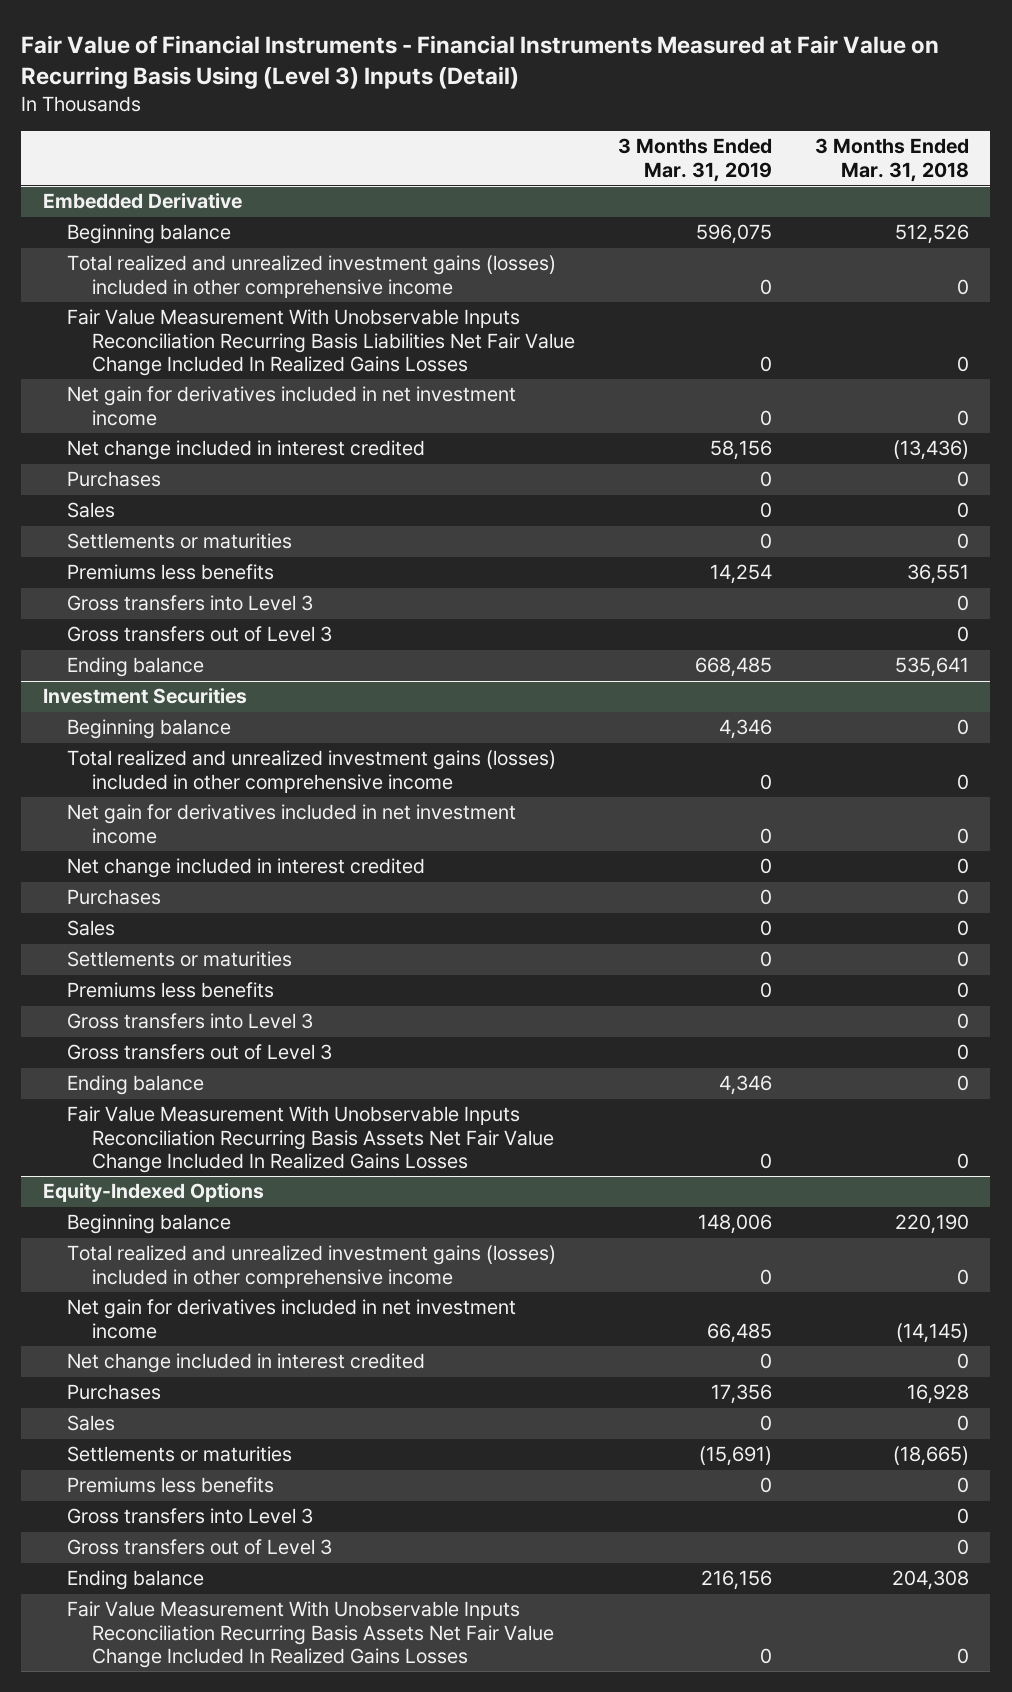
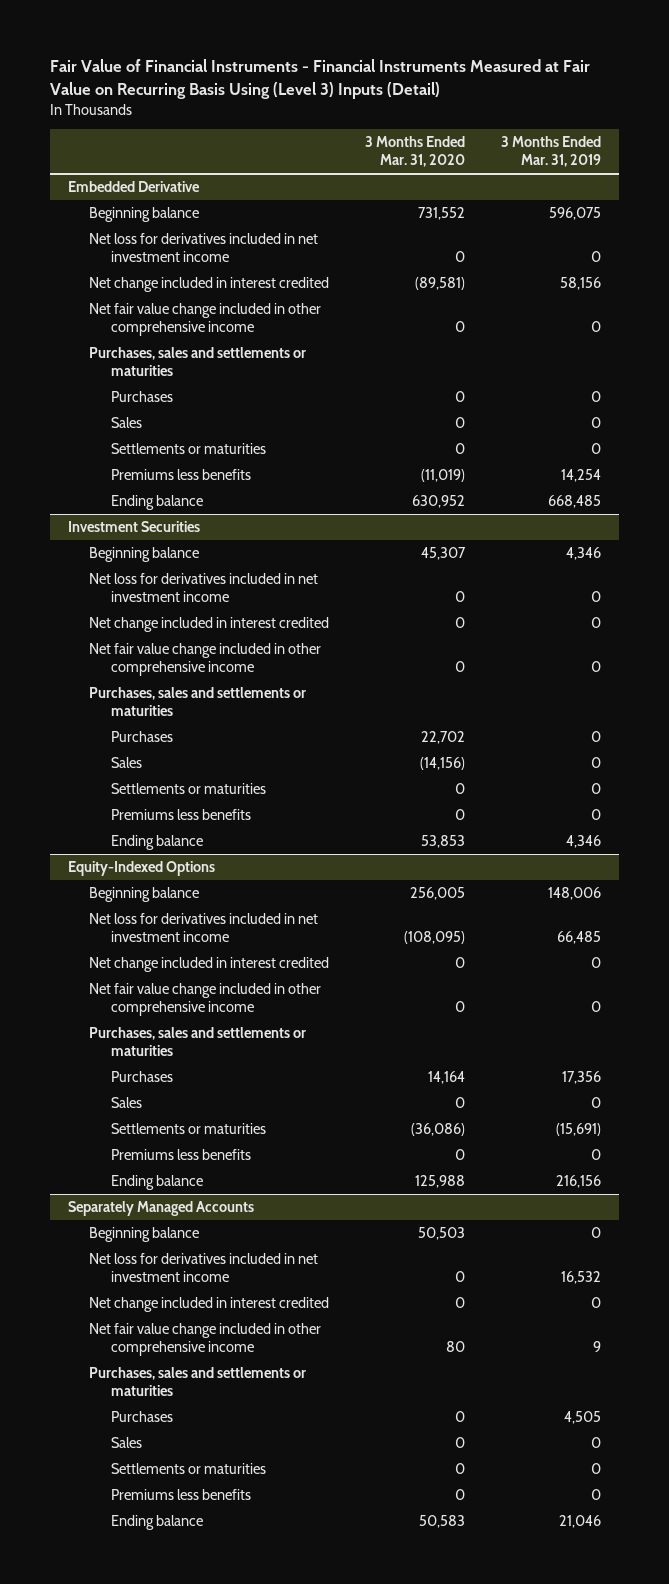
- | 3 Months Ended Mar. 31, 2019 | 3 Months Ended Mar. 31, 2018
+ | 3 Months Ended Mar. 31, 2020 | 3 Months Ended Mar. 31, 2019
@ Embedded Derivative
- Total realized and unrealized investment gains (losses) included in other comprehensive income | 0 | 0
- Fair Value Measurement With Unobservable Inputs Reconciliation Recurring Basis Liabilities Net Fair Value Change Included In Realized Gains Losses | 0 | 0
- Net gain for derivatives included in net investment income | 0 | 0
+ Net loss for derivatives included in net investment income | 0 | 0
+ Net fair value change included in other comprehensive income | 0 | 0
+ Purchases, sales and settlements or maturities
- Gross transfers into Level 3 | | 0
- Gross transfers out of Level 3 | | 0
@ Investment Securities
- Total realized and unrealized investment gains (losses) included in other comprehensive income | 0 | 0
- Net gain for derivatives included in net investment income | 0 | 0
+ Net loss for derivatives included in net investment income | 0 | 0
+ Net fair value change included in other comprehensive income | 0 | 0
+ Purchases, sales and settlements or maturities
- Gross transfers into Level 3 | | 0
- Gross transfers out of Level 3 | | 0
- Fair Value Measurement With Unobservable Inputs Reconciliation Recurring Basis Assets Net Fair Value Change Included In Realized Gains Losses | 0 | 0
@ Equity-Indexed Options
- Total realized and unrealized investment gains (losses) included in other comprehensive income | 0 | 0
- Net gain for derivatives included in net investment income | 66,485 | (14,145)
+ Net loss for derivatives included in net investment income | (108,095) | 66,485
+ Net fair value change included in other comprehensive income | 0 | 0
+ Purchases, sales and settlements or maturities
- Gross transfers into Level 3 | | 0
- Gross transfers out of Level 3 | | 0
- Fair Value Measurement With Unobservable Inputs Reconciliation Recurring Basis Assets Net Fair Value Change Included In Realized Gains Losses | 0 | 0
+ Separately Managed Accounts
+ Beginning balance | 50,503 | 0
+ Net loss for derivatives included in net investment income | 0 | 16,532
+ Net change included in interest credited | 0 | 0
+ Net fair value change included in other comprehensive income | 80 | 9
+ Purchases, sales and settlements or maturities
+ Purchases | 0 | 4,505
+ Sales | 0 | 0
+ Settlements or maturities | 0 | 0
+ Premiums less benefits | 0 | 0
+ Ending balance | 50,583 | 21,046

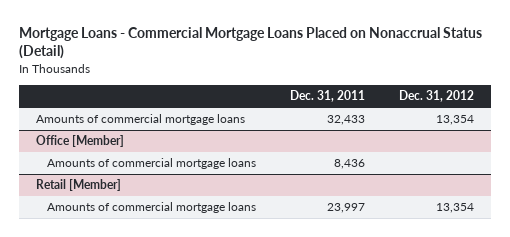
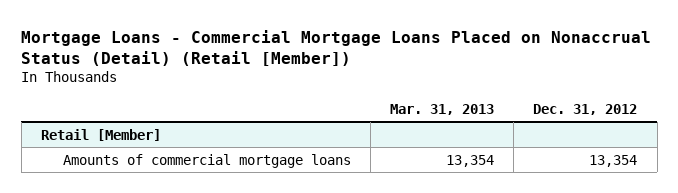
- Mortgage Loans - Commercial Mortgage Loans Placed on Nonaccrual Status (Detail)
+ Mortgage Loans - Commercial Mortgage Loans Placed on Nonaccrual Status (Detail) (Retail [Member])
- | Dec. 31, 2011 | Dec. 31, 2012
+ | Mar. 31, 2013 | Dec. 31, 2012
- Amounts of commercial mortgage loans | 32,433 | 13,354
- Office [Member]
- Amounts of commercial mortgage loans | 8,436 |

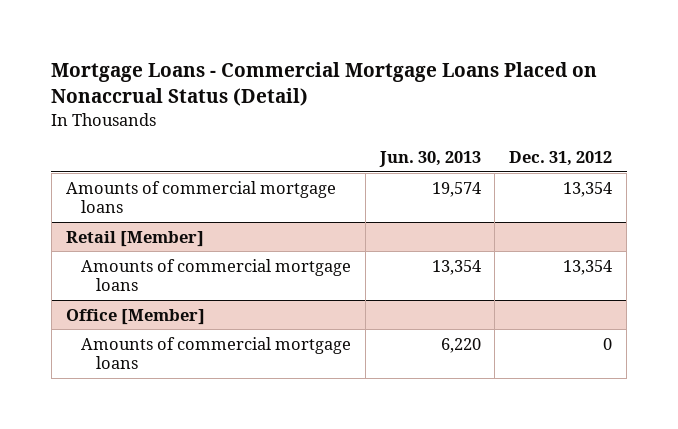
- Mortgage Loans - Commercial Mortgage Loans Placed on Nonaccrual Status (Detail) (Retail [Member])
+ Mortgage Loans - Commercial Mortgage Loans Placed on Nonaccrual Status (Detail)
- | Mar. 31, 2013 | Dec. 31, 2012
+ | Jun. 30, 2013 | Dec. 31, 2012
+ Amounts of commercial mortgage loans | 19,574 | 13,354
+ Office [Member]
+ Amounts of commercial mortgage loans | 6,220 | 0

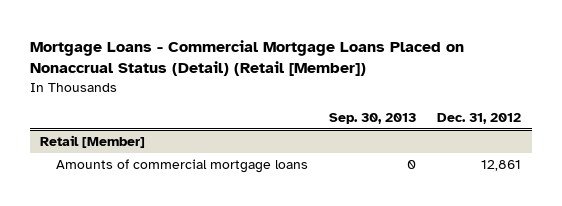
- Mortgage Loans - Commercial Mortgage Loans Placed on Nonaccrual Status (Detail)
+ Mortgage Loans - Commercial Mortgage Loans Placed on Nonaccrual Status (Detail) (Retail [Member])
- | Jun. 30, 2013 | Dec. 31, 2012
+ | Sep. 30, 2013 | Dec. 31, 2012
- Amounts of commercial mortgage loans | 19,574 | 13,354
@ Retail [Member]
- Amounts of commercial mortgage loans | 13,354 | 13,354
- Office [Member]
- Amounts of commercial mortgage loans | 6,220 | 0
@ Retail [Member]
+ Amounts of commercial mortgage loans | 0 | 12,861

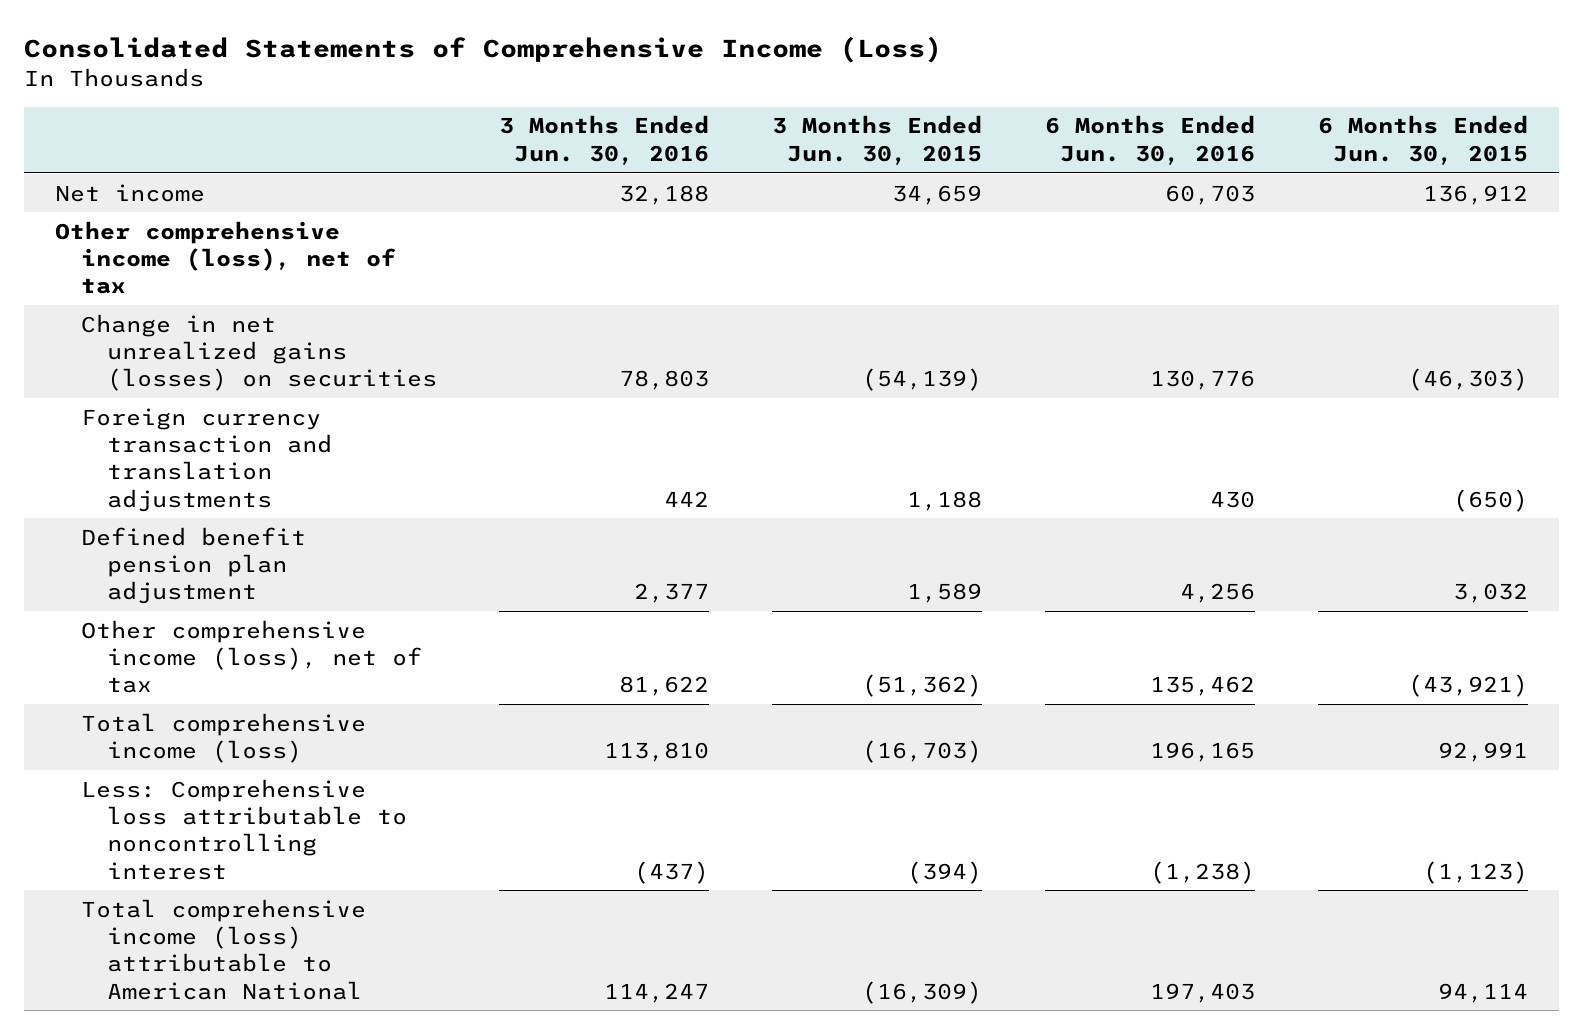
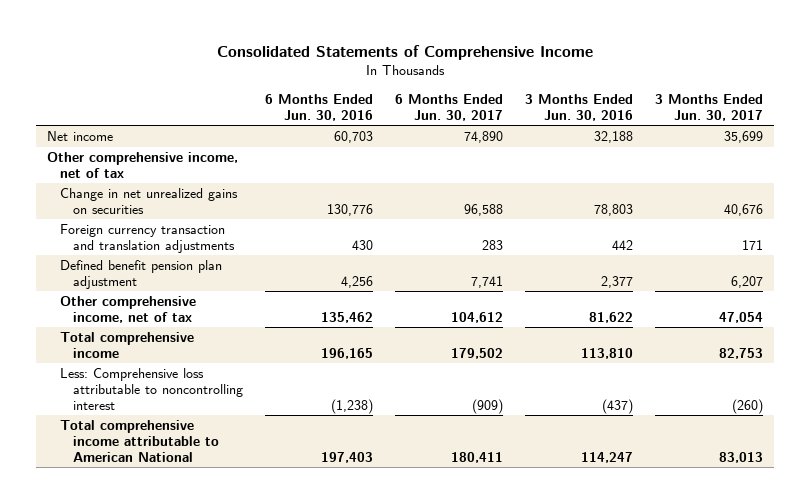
- Consolidated Statements of Comprehensive Income (Loss)
+ Consolidated Statements of Comprehensive Income
- | 3 Months Ended Jun. 30, 2016 | 3 Months Ended Jun. 30, 2015 | 6 Months Ended Jun. 30, 2016 | 6 Months Ended Jun. 30, 2015
+ | 6 Months Ended Jun. 30, 2016 | 6 Months Ended Jun. 30, 2017 | 3 Months Ended Jun. 30, 2016 | 3 Months Ended Jun. 30, 2017
- Other comprehensive income (loss), net of tax
- Change in net unrealized gains (losses) on securities | 78,803 | (54,139) | 130,776 | (46,303)
+ Other comprehensive income, net of tax
+ Change in net unrealized gains on securities | 130,776 | 96,588 | 78,803 | 40,676
- Other comprehensive income (loss), net of tax | 81,622 | (51,362) | 135,462 | (43,921)
- Total comprehensive income (loss) | 113,810 | (16,703) | 196,165 | 92,991
+ Other comprehensive income, net of tax | 135,462 | 104,612 | 81,622 | 47,054
+ Total comprehensive income | 196,165 | 179,502 | 113,810 | 82,753
- Total comprehensive income (loss) attributable to American National | 114,247 | (16,309) | 197,403 | 94,114
+ Total comprehensive income attributable to American National | 197,403 | 180,411 | 114,247 | 83,013

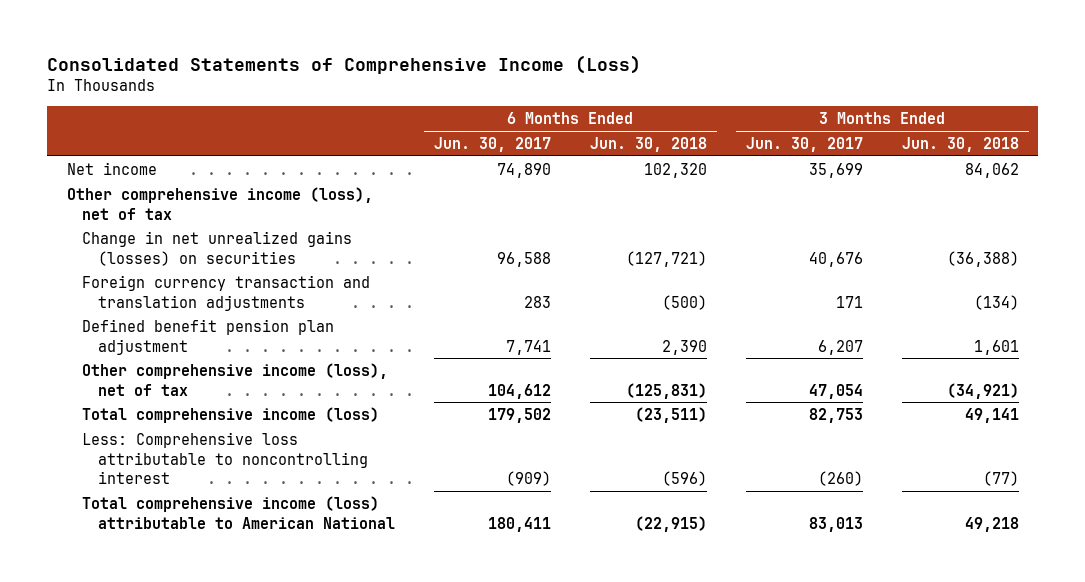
- Consolidated Statements of Comprehensive Income
+ Consolidated Statements of Comprehensive Income (Loss)
- | 6 Months Ended Jun. 30, 2016 | 6 Months Ended Jun. 30, 2017 | 3 Months Ended Jun. 30, 2016 | 3 Months Ended Jun. 30, 2017
+ | 6 Months Ended Jun. 30, 2017 | 6 Months Ended Jun. 30, 2018 | 3 Months Ended Jun. 30, 2017 | 3 Months Ended Jun. 30, 2018
- Other comprehensive income, net of tax
- Change in net unrealized gains on securities | 130,776 | 96,588 | 78,803 | 40,676
+ Other comprehensive income (loss), net of tax
+ Change in net unrealized gains (losses) on securities | 96,588 | (127,721) | 40,676 | (36,388)
- Other comprehensive income, net of tax | 135,462 | 104,612 | 81,622 | 47,054
- Total comprehensive income | 196,165 | 179,502 | 113,810 | 82,753
+ Other comprehensive income (loss), net of tax | 104,612 | (125,831) | 47,054 | (34,921)
+ Total comprehensive income (loss) | 179,502 | (23,511) | 82,753 | 49,141
- Total comprehensive income attributable to American National | 197,403 | 180,411 | 114,247 | 83,013
+ Total comprehensive income (loss) attributable to American National | 180,411 | (22,915) | 83,013 | 49,218

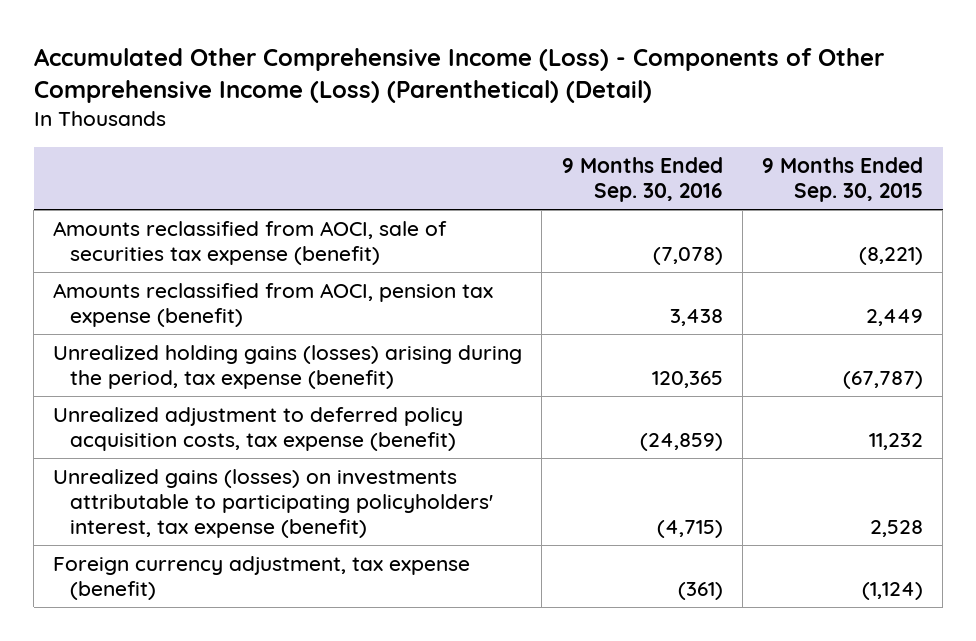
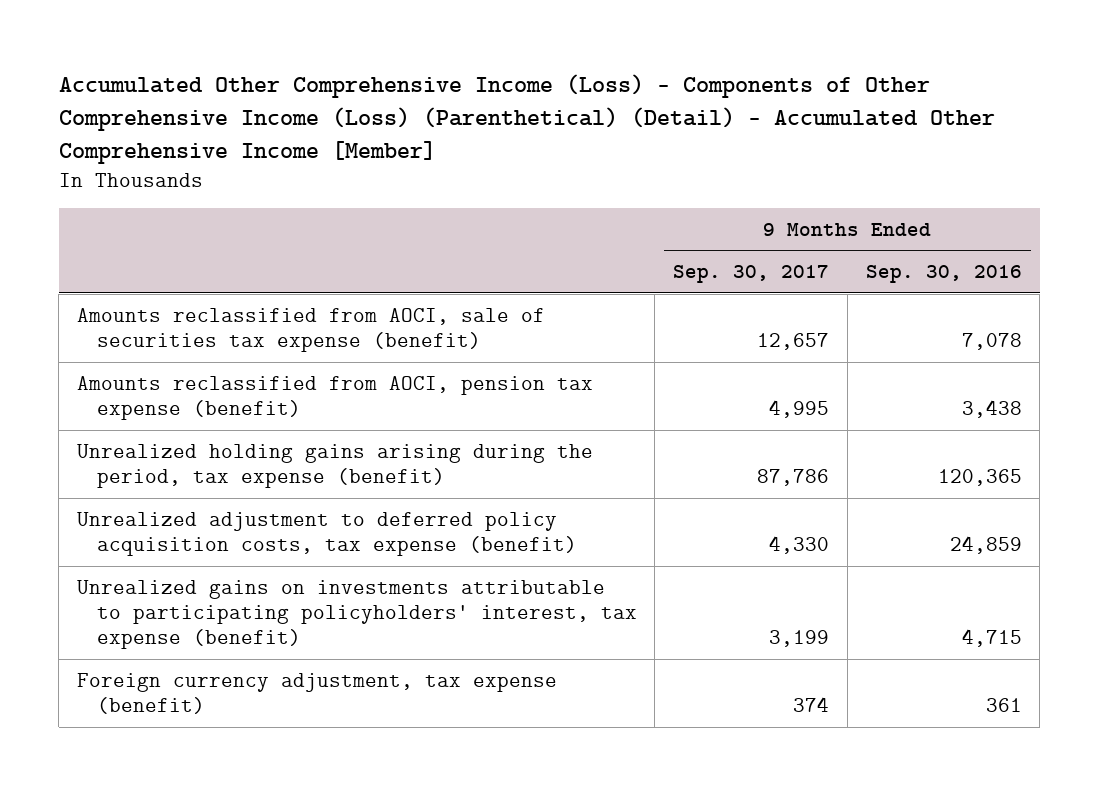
- Accumulated Other Comprehensive Income (Loss) - Components of Other Comprehensive Income (Loss) (Parenthetical) (Detail)
+ Accumulated Other Comprehensive Income (Loss) - Components of Other Comprehensive Income (Loss) (Parenthetical) (Detail) - Accumulated Other Comprehensive Income [Member]
- | 9 Months Ended Sep. 30, 2016 | 9 Months Ended Sep. 30, 2015
+ | 9 Months Ended Sep. 30, 2017 | 9 Months Ended Sep. 30, 2016
- Amounts reclassified from AOCI, sale of securities tax expense (benefit) | (7,078) | (8,221)
+ Amounts reclassified from AOCI, sale of securities tax expense (benefit) | 12,657 | 7,078
- Unrealized holding gains (losses) arising during the period, tax expense (benefit) | 120,365 | (67,787)
- Unrealized adjustment to deferred policy acquisition costs, tax expense (benefit) | (24,859) | 11,232
- Unrealized gains (losses) on investments attributable to participating policyholders' interest, tax expense (benefit) | (4,715) | 2,528
- Foreign currency adjustment, tax expense (benefit) | (361) | (1,124)
+ Unrealized holding gains arising during the period, tax expense (benefit) | 87,786 | 120,365
+ Unrealized adjustment to deferred policy acquisition costs, tax expense (benefit) | 4,330 | 24,859
+ Unrealized gains on investments attributable to participating policyholders' interest, tax expense (benefit) | 3,199 | 4,715
+ Foreign currency adjustment, tax expense (benefit) | 374 | 361

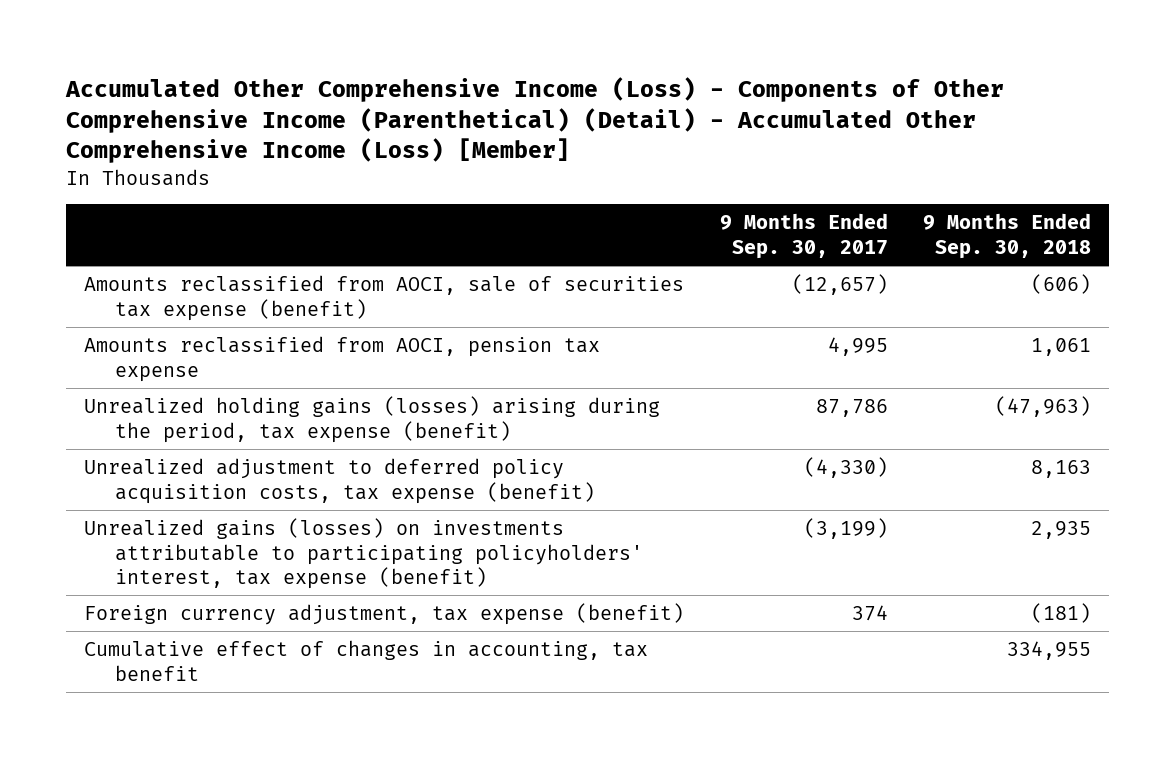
- Accumulated Other Comprehensive Income (Loss) - Components of Other Comprehensive Income (Loss) (Parenthetical) (Detail) - Accumulated Other Comprehensive Income [Member]
+ Accumulated Other Comprehensive Income (Loss) - Components of Other Comprehensive Income (Parenthetical) (Detail) - Accumulated Other Comprehensive Income (Loss) [Member]
- | 9 Months Ended Sep. 30, 2017 | 9 Months Ended Sep. 30, 2016
+ | 9 Months Ended Sep. 30, 2017 | 9 Months Ended Sep. 30, 2018
- Amounts reclassified from AOCI, sale of securities tax expense (benefit) | 12,657 | 7,078
- Amounts reclassified from AOCI, pension tax expense (benefit) | 4,995 | 3,438
- Unrealized holding gains arising during the period, tax expense (benefit) | 87,786 | 120,365
- Unrealized adjustment to deferred policy acquisition costs, tax expense (benefit) | 4,330 | 24,859
- Unrealized gains on investments attributable to participating policyholders' interest, tax expense (benefit) | 3,199 | 4,715
+ Amounts reclassified from AOCI, sale of securities tax expense (benefit) | (12,657) | (606)
+ Amounts reclassified from AOCI, pension tax expense | 4,995 | 1,061
+ Unrealized holding gains (losses) arising during the period, tax expense (benefit) | 87,786 | (47,963)
+ Unrealized adjustment to deferred policy acquisition costs, tax expense (benefit) | (4,330) | 8,163
+ Unrealized gains (losses) on investments attributable to participating policyholders' interest, tax expense (benefit) | (3,199) | 2,935
+ Cumulative effect of changes in accounting, tax benefit | | 334,955

